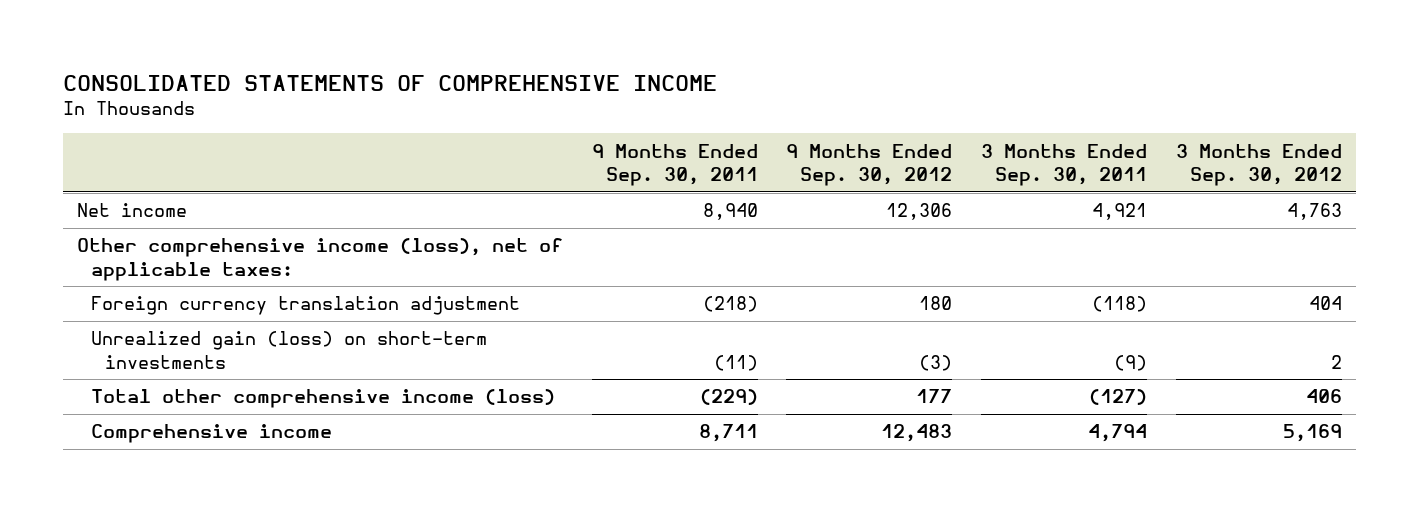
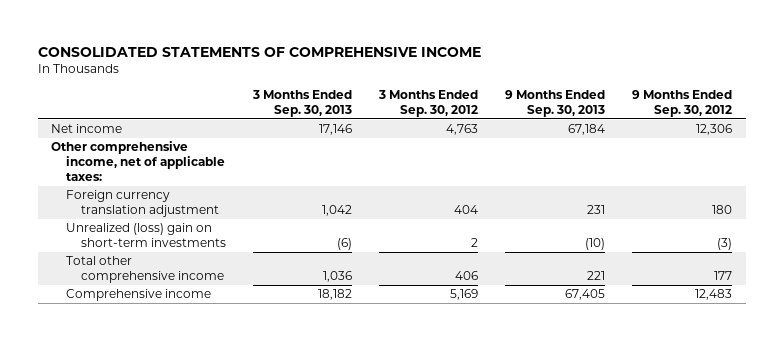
- | 9 Months Ended Sep. 30, 2011 | 9 Months Ended Sep. 30, 2012 | 3 Months Ended Sep. 30, 2011 | 3 Months Ended Sep. 30, 2012
+ | 3 Months Ended Sep. 30, 2013 | 3 Months Ended Sep. 30, 2012 | 9 Months Ended Sep. 30, 2013 | 9 Months Ended Sep. 30, 2012
- Other comprehensive income (loss), net of applicable taxes:
+ Other comprehensive income, net of applicable taxes:
- Unrealized gain (loss) on short-term investments | (11) | (3) | (9) | 2
- Total other comprehensive income (loss) | (229) | 177 | (127) | 406
+ Unrealized (loss) gain on short-term investments | (6) | 2 | (10) | (3)
+ Total other comprehensive income | 1,036 | 406 | 221 | 177

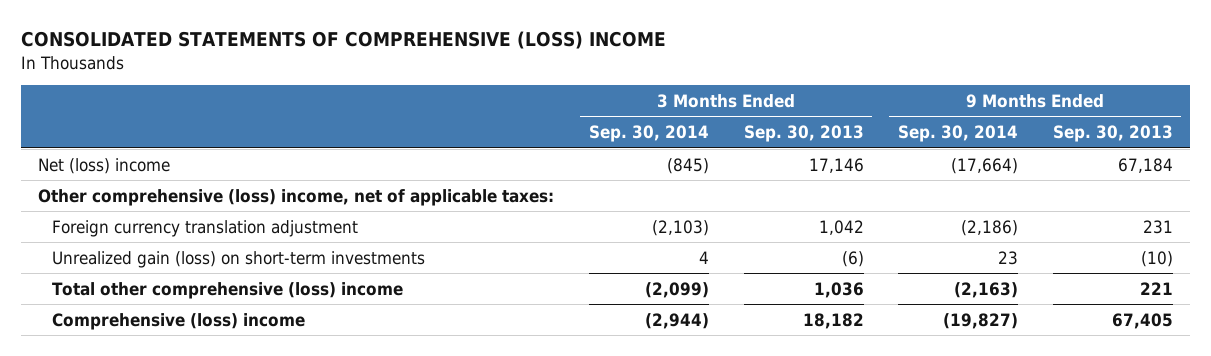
- CONSOLIDATED STATEMENTS OF COMPREHENSIVE INCOME
+ CONSOLIDATED STATEMENTS OF COMPREHENSIVE (LOSS) INCOME
- | 3 Months Ended Sep. 30, 2013 | 3 Months Ended Sep. 30, 2012 | 9 Months Ended Sep. 30, 2013 | 9 Months Ended Sep. 30, 2012
+ | 3 Months Ended Sep. 30, 2014 | 3 Months Ended Sep. 30, 2013 | 9 Months Ended Sep. 30, 2014 | 9 Months Ended Sep. 30, 2013
- Net income | 17,146 | 4,763 | 67,184 | 12,306
- Other comprehensive income, net of applicable taxes:
+ Net (loss) income | (845) | 17,146 | (17,664) | 67,184
+ Other comprehensive (loss) income, net of applicable taxes:
- Unrealized (loss) gain on short-term investments | (6) | 2 | (10) | (3)
- Total other comprehensive income | 1,036 | 406 | 221 | 177
- Comprehensive income | 18,182 | 5,169 | 67,405 | 12,483
+ Unrealized gain (loss) on short-term investments | 4 | (6) | 23 | (10)
+ Total other comprehensive (loss) income | (2,099) | 1,036 | (2,163) | 221
+ Comprehensive (loss) income | (2,944) | 18,182 | (19,827) | 67,405

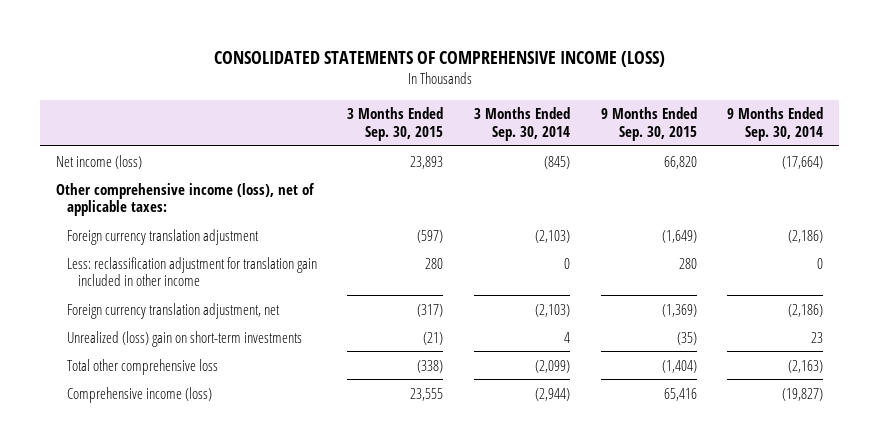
- CONSOLIDATED STATEMENTS OF COMPREHENSIVE (LOSS) INCOME
+ CONSOLIDATED STATEMENTS OF COMPREHENSIVE INCOME (LOSS)
- | 3 Months Ended Sep. 30, 2014 | 3 Months Ended Sep. 30, 2013 | 9 Months Ended Sep. 30, 2014 | 9 Months Ended Sep. 30, 2013
+ | 3 Months Ended Sep. 30, 2015 | 3 Months Ended Sep. 30, 2014 | 9 Months Ended Sep. 30, 2015 | 9 Months Ended Sep. 30, 2014
- Net (loss) income | (845) | 17,146 | (17,664) | 67,184
- Other comprehensive (loss) income, net of applicable taxes:
+ Net income (loss) | 23,893 | (845) | 66,820 | (17,664)
+ Other comprehensive income (loss), net of applicable taxes:
- Unrealized gain (loss) on short-term investments | 4 | (6) | 23 | (10)
- Total other comprehensive (loss) income | (2,099) | 1,036 | (2,163) | 221
- Comprehensive (loss) income | (2,944) | 18,182 | (19,827) | 67,405
+ Less: reclassification adjustment for translation gain included in other income | 280 | 0 | 280 | 0
+ Foreign currency translation adjustment, net | (317) | (2,103) | (1,369) | (2,186)
+ Unrealized (loss) gain on short-term investments | (21) | 4 | (35) | 23
+ Total other comprehensive loss | (338) | (2,099) | (1,404) | (2,163)
+ Comprehensive income (loss) | 23,555 | (2,944) | 65,416 | (19,827)

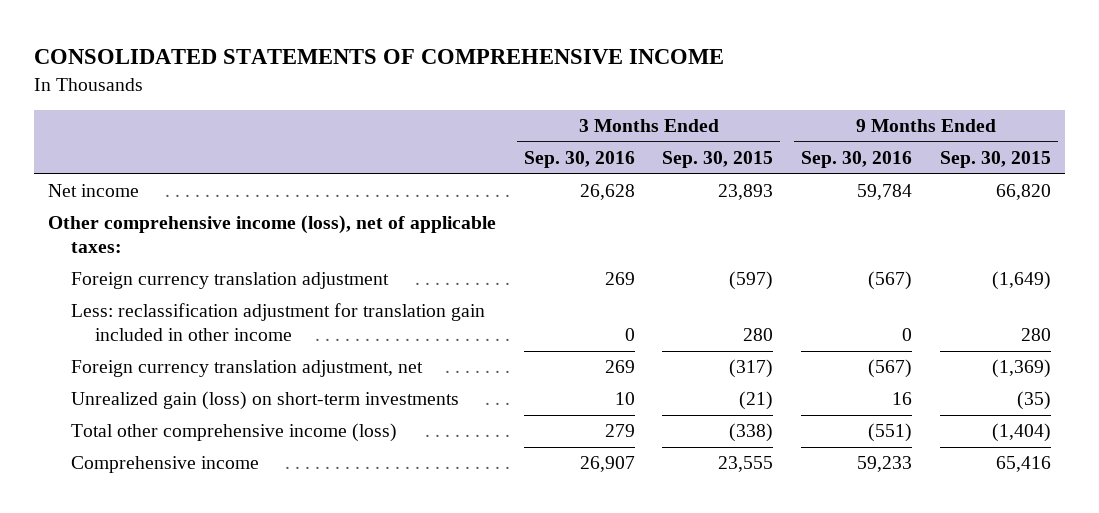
- CONSOLIDATED STATEMENTS OF COMPREHENSIVE INCOME (LOSS)
+ CONSOLIDATED STATEMENTS OF COMPREHENSIVE INCOME
- | 3 Months Ended Sep. 30, 2015 | 3 Months Ended Sep. 30, 2014 | 9 Months Ended Sep. 30, 2015 | 9 Months Ended Sep. 30, 2014
+ | 3 Months Ended Sep. 30, 2016 | 3 Months Ended Sep. 30, 2015 | 9 Months Ended Sep. 30, 2016 | 9 Months Ended Sep. 30, 2015
- Net income (loss) | 23,893 | (845) | 66,820 | (17,664)
+ Net income | 26,628 | 23,893 | 59,784 | 66,820
- Unrealized (loss) gain on short-term investments | (21) | 4 | (35) | 23
- Total other comprehensive loss | (338) | (2,099) | (1,404) | (2,163)
- Comprehensive income (loss) | 23,555 | (2,944) | 65,416 | (19,827)
+ Unrealized gain (loss) on short-term investments | 10 | (21) | 16 | (35)
+ Total other comprehensive income (loss) | 279 | (338) | (551) | (1,404)
+ Comprehensive income | 26,907 | 23,555 | 59,233 | 65,416

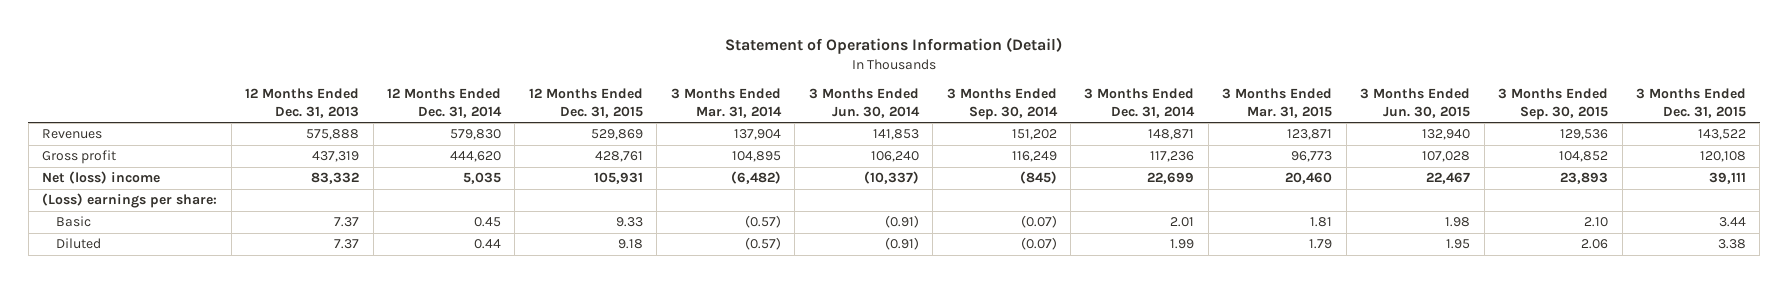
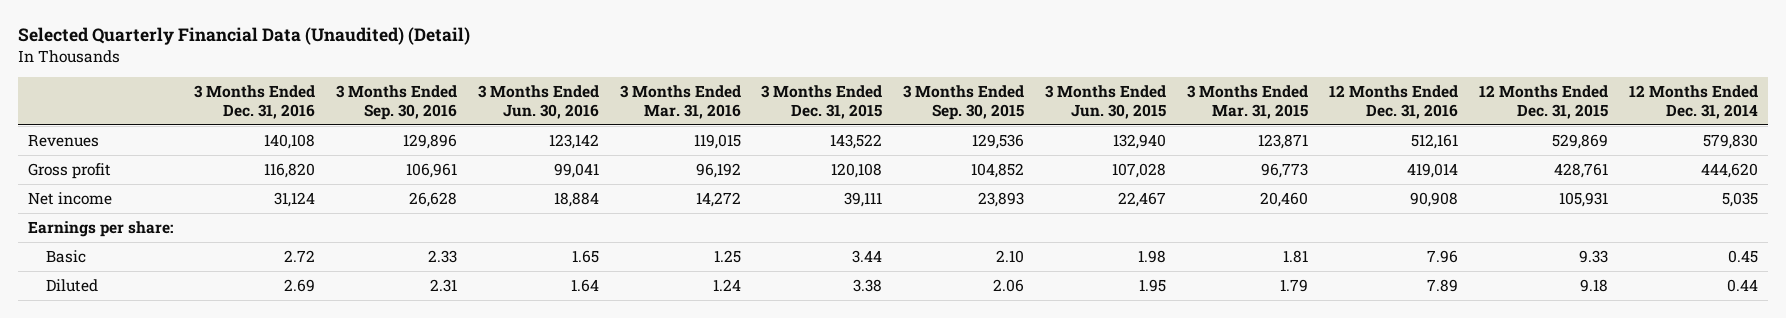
- Statement of Operations Information (Detail)
+ Selected Quarterly Financial Data (Unaudited) (Detail)
- | 12 Months Ended Dec. 31, 2013 | 12 Months Ended Dec. 31, 2014 | 12 Months Ended Dec. 31, 2015 | 3 Months Ended Mar. 31, 2014 | 3 Months Ended Jun. 30, 2014 | 3 Months Ended Sep. 30, 2014 | 3 Months Ended Dec. 31, 2014 | 3 Months Ended Mar. 31, 2015 | 3 Months Ended Jun. 30, 2015 | 3 Months Ended Sep. 30, 2015 | 3 Months Ended Dec. 31, 2015
+ | 3 Months Ended Dec. 31, 2016 | 3 Months Ended Sep. 30, 2016 | 3 Months Ended Jun. 30, 2016 | 3 Months Ended Mar. 31, 2016 | 3 Months Ended Dec. 31, 2015 | 3 Months Ended Sep. 30, 2015 | 3 Months Ended Jun. 30, 2015 | 3 Months Ended Mar. 31, 2015 | 12 Months Ended Dec. 31, 2016 | 12 Months Ended Dec. 31, 2015 | 12 Months Ended Dec. 31, 2014
- Net (loss) income | 83,332 | 5,035 | 105,931 | (6,482) | (10,337) | (845) | 22,699 | 20,460 | 22,467 | 23,893 | 39,111
- (Loss) earnings per share:
+ Net income | 31,124 | 26,628 | 18,884 | 14,272 | 39,111 | 23,893 | 22,467 | 20,460 | 90,908 | 105,931 | 5,035
+ Earnings per share:

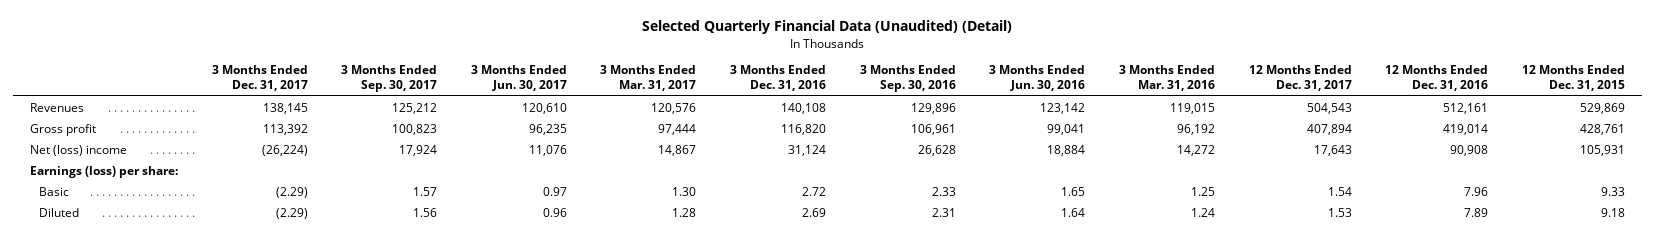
- | 3 Months Ended Dec. 31, 2016 | 3 Months Ended Sep. 30, 2016 | 3 Months Ended Jun. 30, 2016 | 3 Months Ended Mar. 31, 2016 | 3 Months Ended Dec. 31, 2015 | 3 Months Ended Sep. 30, 2015 | 3 Months Ended Jun. 30, 2015 | 3 Months Ended Mar. 31, 2015 | 12 Months Ended Dec. 31, 2016 | 12 Months Ended Dec. 31, 2015 | 12 Months Ended Dec. 31, 2014
+ | 3 Months Ended Dec. 31, 2017 | 3 Months Ended Sep. 30, 2017 | 3 Months Ended Jun. 30, 2017 | 3 Months Ended Mar. 31, 2017 | 3 Months Ended Dec. 31, 2016 | 3 Months Ended Sep. 30, 2016 | 3 Months Ended Jun. 30, 2016 | 3 Months Ended Mar. 31, 2016 | 12 Months Ended Dec. 31, 2017 | 12 Months Ended Dec. 31, 2016 | 12 Months Ended Dec. 31, 2015
- Net income | 31,124 | 26,628 | 18,884 | 14,272 | 39,111 | 23,893 | 22,467 | 20,460 | 90,908 | 105,931 | 5,035
- Earnings per share:
+ Net (loss) income | (26,224) | 17,924 | 11,076 | 14,867 | 31,124 | 26,628 | 18,884 | 14,272 | 17,643 | 90,908 | 105,931
+ Earnings (loss) per share:

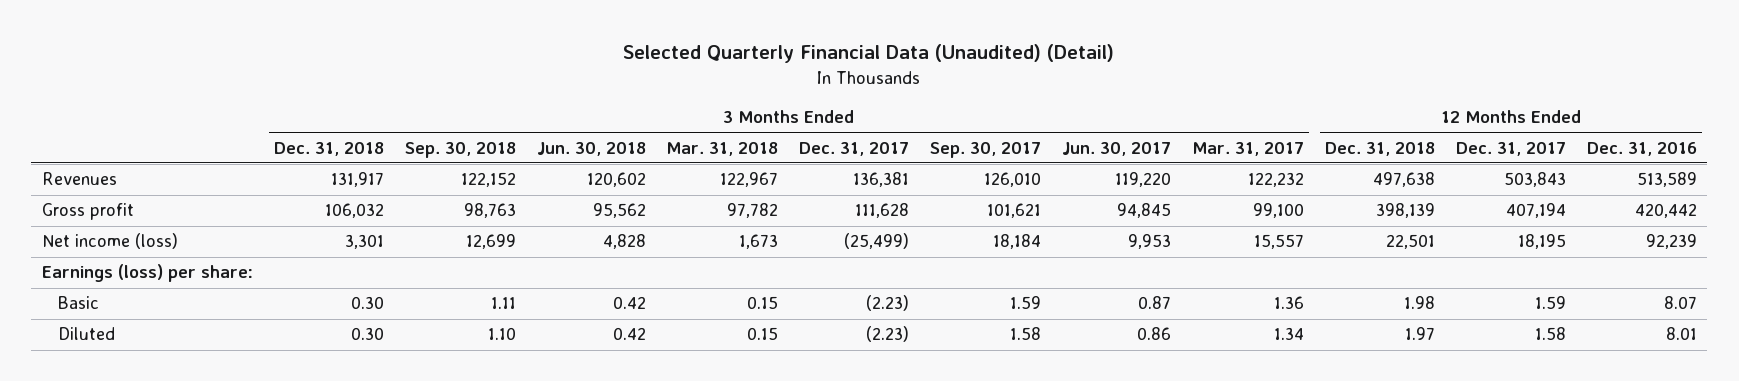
- | 3 Months Ended Dec. 31, 2017 | 3 Months Ended Sep. 30, 2017 | 3 Months Ended Jun. 30, 2017 | 3 Months Ended Mar. 31, 2017 | 3 Months Ended Dec. 31, 2016 | 3 Months Ended Sep. 30, 2016 | 3 Months Ended Jun. 30, 2016 | 3 Months Ended Mar. 31, 2016 | 12 Months Ended Dec. 31, 2017 | 12 Months Ended Dec. 31, 2016 | 12 Months Ended Dec. 31, 2015
+ | 3 Months Ended Dec. 31, 2018 | 3 Months Ended Sep. 30, 2018 | 3 Months Ended Jun. 30, 2018 | 3 Months Ended Mar. 31, 2018 | 3 Months Ended Dec. 31, 2017 | 3 Months Ended Sep. 30, 2017 | 3 Months Ended Jun. 30, 2017 | 3 Months Ended Mar. 31, 2017 | 12 Months Ended Dec. 31, 2018 | 12 Months Ended Dec. 31, 2017 | 12 Months Ended Dec. 31, 2016
- Revenues | 138,145 | 125,212 | 120,610 | 120,576 | 140,108 | 129,896 | 123,142 | 119,015 | 504,543 | 512,161 | 529,869
- Gross profit | 113,392 | 100,823 | 96,235 | 97,444 | 116,820 | 106,961 | 99,041 | 96,192 | 407,894 | 419,014 | 428,761
- Net (loss) income | (26,224) | 17,924 | 11,076 | 14,867 | 31,124 | 26,628 | 18,884 | 14,272 | 17,643 | 90,908 | 105,931
+ Revenues | 131,917 | 122,152 | 120,602 | 122,967 | 136,381 | 126,010 | 119,220 | 122,232 | 497,638 | 503,843 | 513,589
+ Gross profit | 106,032 | 98,763 | 95,562 | 97,782 | 111,628 | 101,621 | 94,845 | 99,100 | 398,139 | 407,194 | 420,442
+ Net income (loss) | 3,301 | 12,699 | 4,828 | 1,673 | (25,499) | 18,184 | 9,953 | 15,557 | 22,501 | 18,195 | 92,239
- Basic | (2.29) | 1.57 | 0.97 | 1.30 | 2.72 | 2.33 | 1.65 | 1.25 | 1.54 | 7.96 | 9.33
- Diluted | (2.29) | 1.56 | 0.96 | 1.28 | 2.69 | 2.31 | 1.64 | 1.24 | 1.53 | 7.89 | 9.18
+ Basic | 0.30 | 1.11 | 0.42 | 0.15 | (2.23) | 1.59 | 0.87 | 1.36 | 1.98 | 1.59 | 8.07
+ Diluted | 0.30 | 1.10 | 0.42 | 0.15 | (2.23) | 1.58 | 0.86 | 1.34 | 1.97 | 1.58 | 8.01

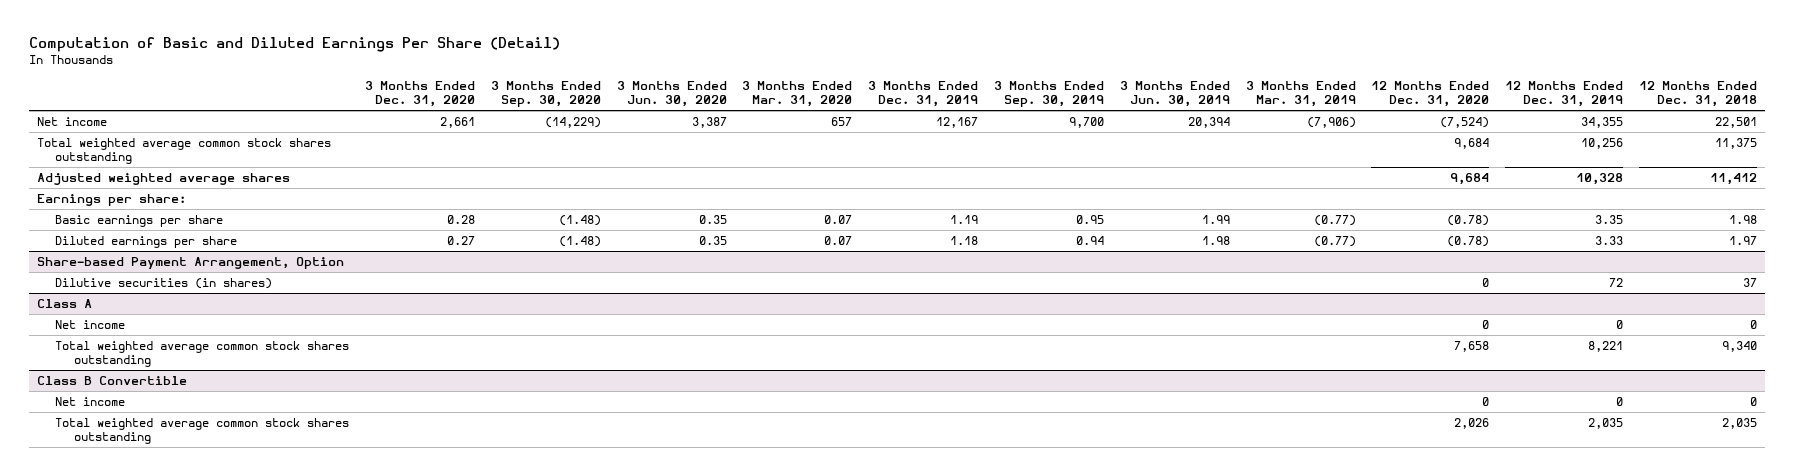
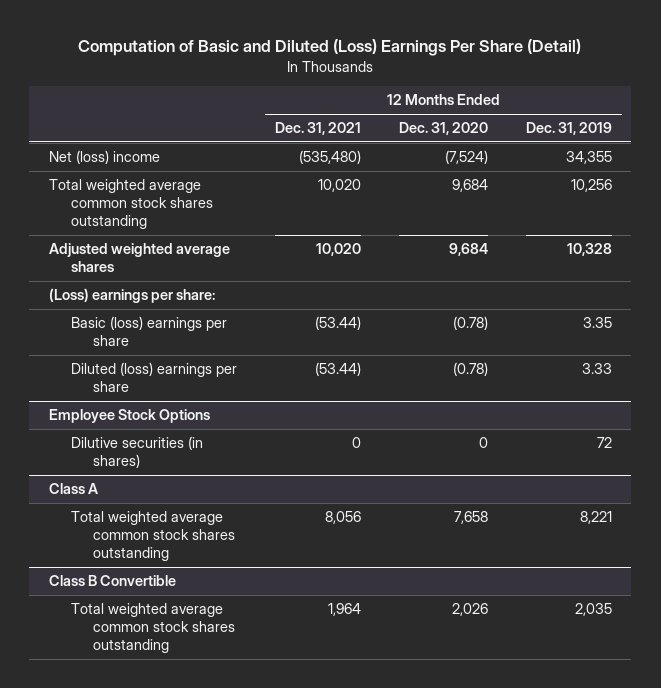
- Computation of Basic and Diluted Earnings Per Share (Detail)
+ Computation of Basic and Diluted (Loss) Earnings Per Share (Detail)
- | 3 Months Ended Dec. 31, 2020 | 3 Months Ended Sep. 30, 2020 | 3 Months Ended Jun. 30, 2020 | 3 Months Ended Mar. 31, 2020 | 3 Months Ended Dec. 31, 2019 | 3 Months Ended Sep. 30, 2019 | 3 Months Ended Jun. 30, 2019 | 3 Months Ended Mar. 31, 2019 | 12 Months Ended Dec. 31, 2020 | 12 Months Ended Dec. 31, 2019 | 12 Months Ended Dec. 31, 2018
+ | 12 Months Ended Dec. 31, 2021 | 12 Months Ended Dec. 31, 2020 | 12 Months Ended Dec. 31, 2019
- Net income | 2,661 | (14,229) | 3,387 | 657 | 12,167 | 9,700 | 20,394 | (7,906) | (7,524) | 34,355 | 22,501
+ Net (loss) income | (535,480) | (7,524) | 34,355
- Earnings per share:
- Basic earnings per share | 0.28 | (1.48) | 0.35 | 0.07 | 1.19 | 0.95 | 1.99 | (0.77) | (0.78) | 3.35 | 1.98
- Diluted earnings per share | 0.27 | (1.48) | 0.35 | 0.07 | 1.18 | 0.94 | 1.98 | (0.77) | (0.78) | 3.33 | 1.97
- Share-based Payment Arrangement, Option
+ (Loss) earnings per share:
+ Basic (loss) earnings per share | (53.44) | (0.78) | 3.35
+ Diluted (loss) earnings per share | (53.44) | (0.78) | 3.33
+ Employee Stock Options
@ Class A
- Net income | | | | | | | | | 0 | 0 | 0
@ Class B Convertible
- Net income | | | | | | | | | 0 | 0 | 0

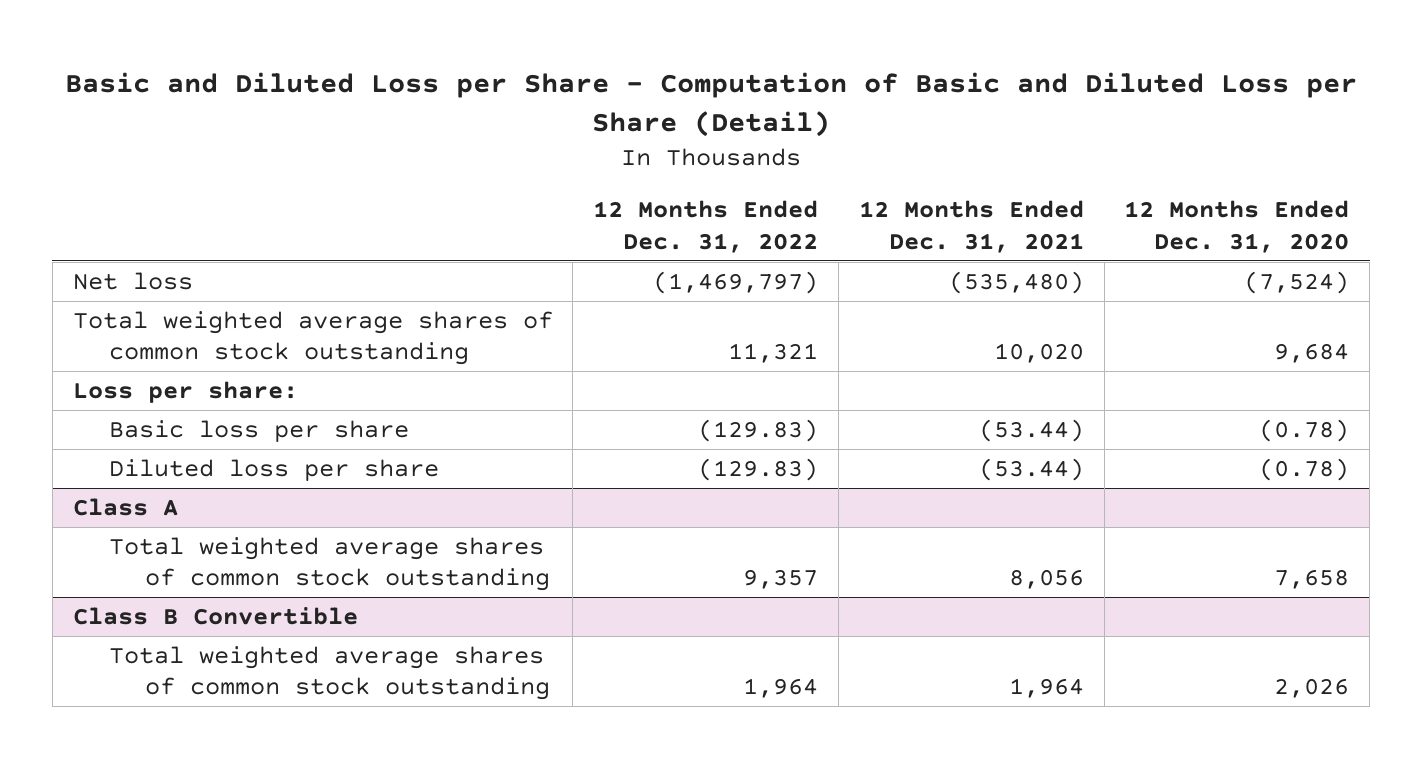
- Computation of Basic and Diluted (Loss) Earnings Per Share (Detail)
+ Basic and Diluted Loss per Share - Computation of Basic and Diluted Loss per Share (Detail)
- | 12 Months Ended Dec. 31, 2021 | 12 Months Ended Dec. 31, 2020 | 12 Months Ended Dec. 31, 2019
+ | 12 Months Ended Dec. 31, 2022 | 12 Months Ended Dec. 31, 2021 | 12 Months Ended Dec. 31, 2020
- Net (loss) income | (535,480) | (7,524) | 34,355
- Total weighted average common stock shares outstanding | 10,020 | 9,684 | 10,256
- Adjusted weighted average shares | 10,020 | 9,684 | 10,328
- (Loss) earnings per share:
- Basic (loss) earnings per share | (53.44) | (0.78) | 3.35
- Diluted (loss) earnings per share | (53.44) | (0.78) | 3.33
- Employee Stock Options
- Dilutive securities (in shares) | 0 | 0 | 72
+ Net loss | (1,469,797) | (535,480) | (7,524)
+ Total weighted average shares of common stock outstanding | 11,321 | 10,020 | 9,684
+ Loss per share:
+ Basic loss per share | (129.83) | (53.44) | (0.78)
+ Diluted loss per share | (129.83) | (53.44) | (0.78)
@ Class A
- Total weighted average common stock shares outstanding | 8,056 | 7,658 | 8,221
+ Total weighted average shares of common stock outstanding | 9,357 | 8,056 | 7,658
@ Class B Convertible
- Total weighted average common stock shares outstanding | 1,964 | 2,026 | 2,035
+ Total weighted average shares of common stock outstanding | 1,964 | 1,964 | 2,026

